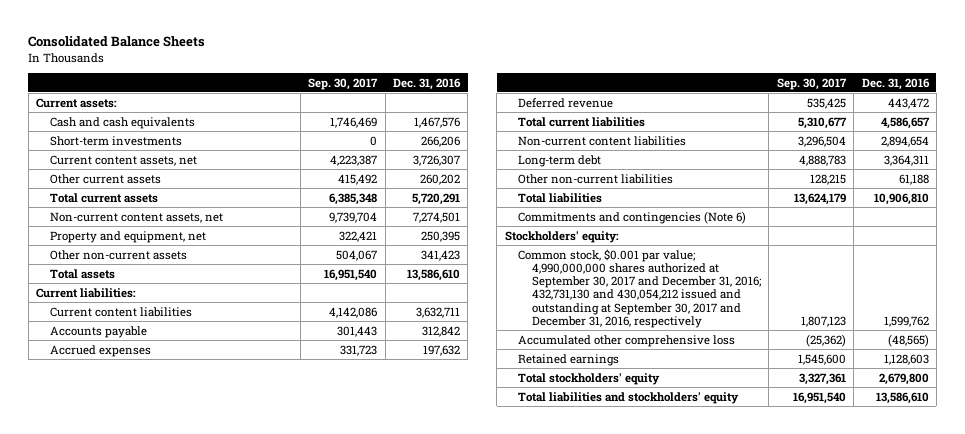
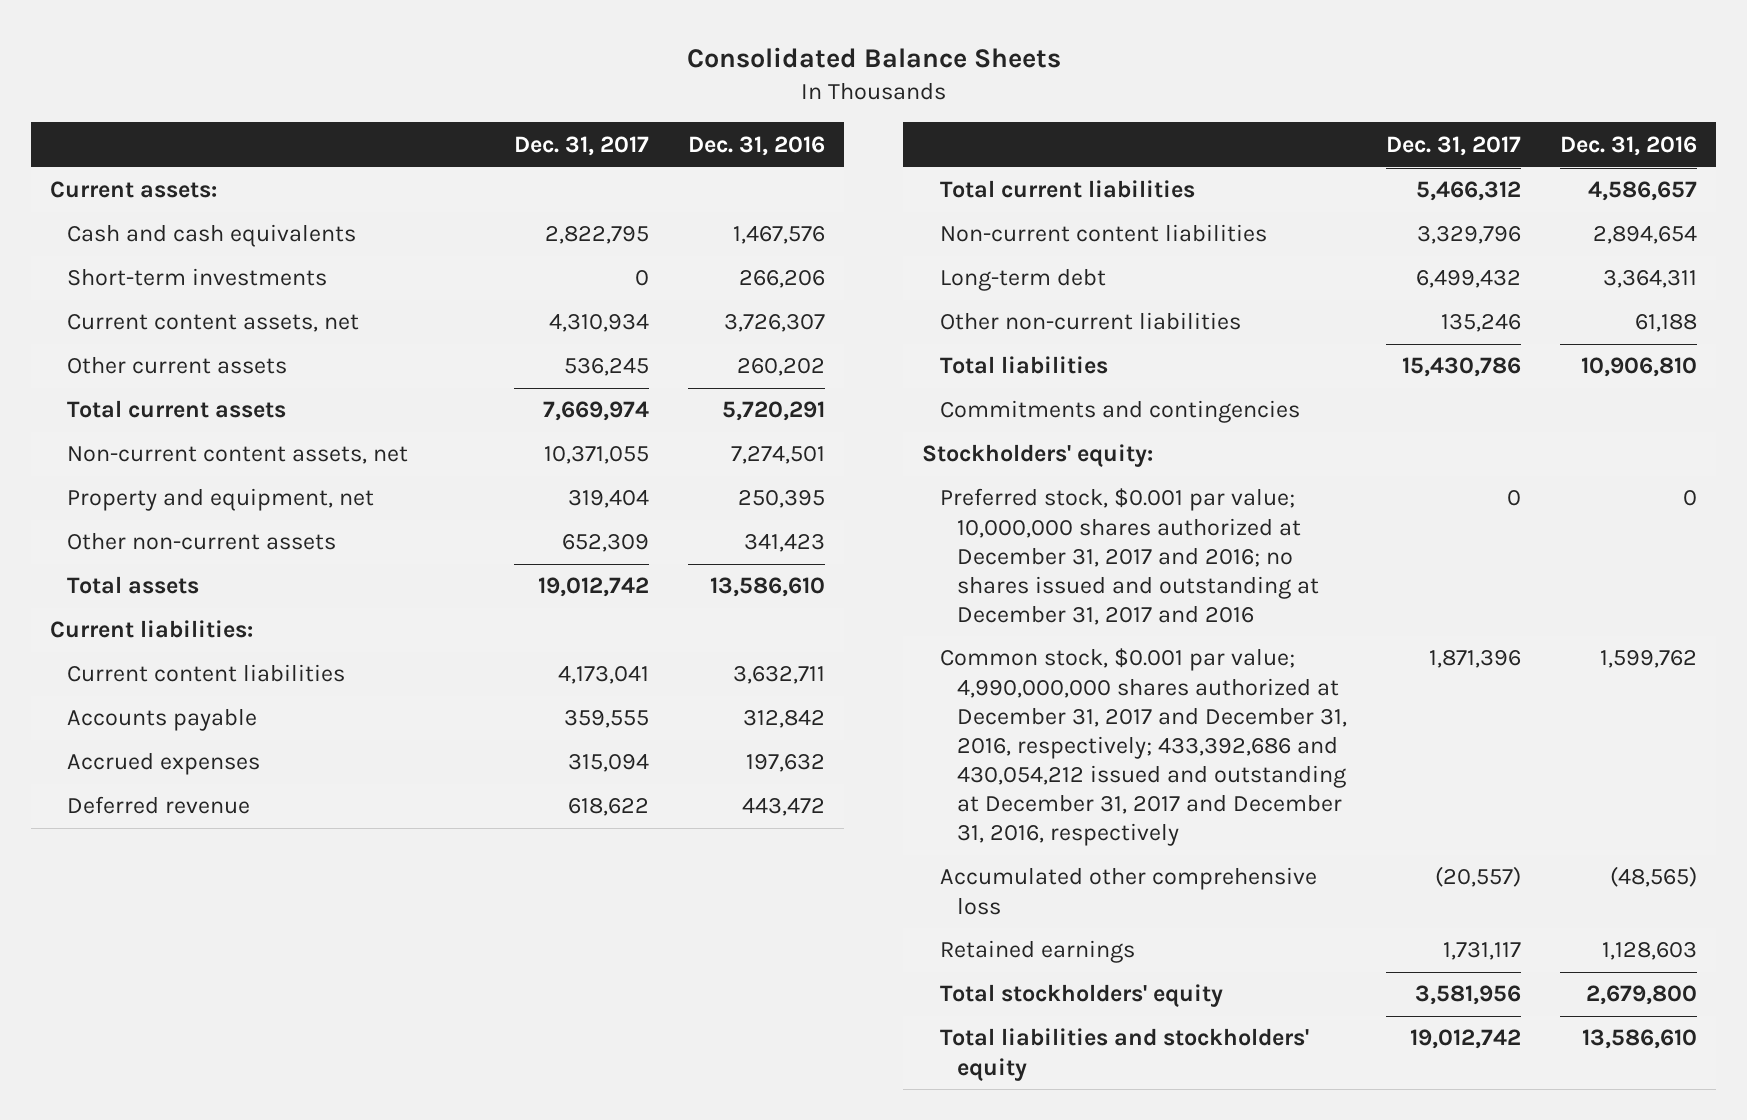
- | Sep. 30, 2017 | Dec. 31, 2016
+ | Dec. 31, 2017 | Dec. 31, 2016
- Commitments and contingencies (Note 6)
+ Commitments and contingencies
- Common stock, $0.001 par value; 4,990,000,000 shares authorized at September 30, 2017 and December 31, 2016; 432,731,130 and 430,054,212 issued and outstanding at September 30, 2017 and December 31, 2016, respectively | 1,807,123 | 1,599,762
+ Preferred stock, $0.001 par value; 10,000,000 shares authorized at December 31, 2017 and 2016; no shares issued and outstanding at December 31, 2017 and 2016 | 0 | 0
+ Common stock, $0.001 par value; 4,990,000,000 shares authorized at December 31, 2017 and December 31, 2016, respectively; 433,392,686 and 430,054,212 issued and outstanding at December 31, 2017 and December 31, 2016, respectively | 1,871,396 | 1,599,762

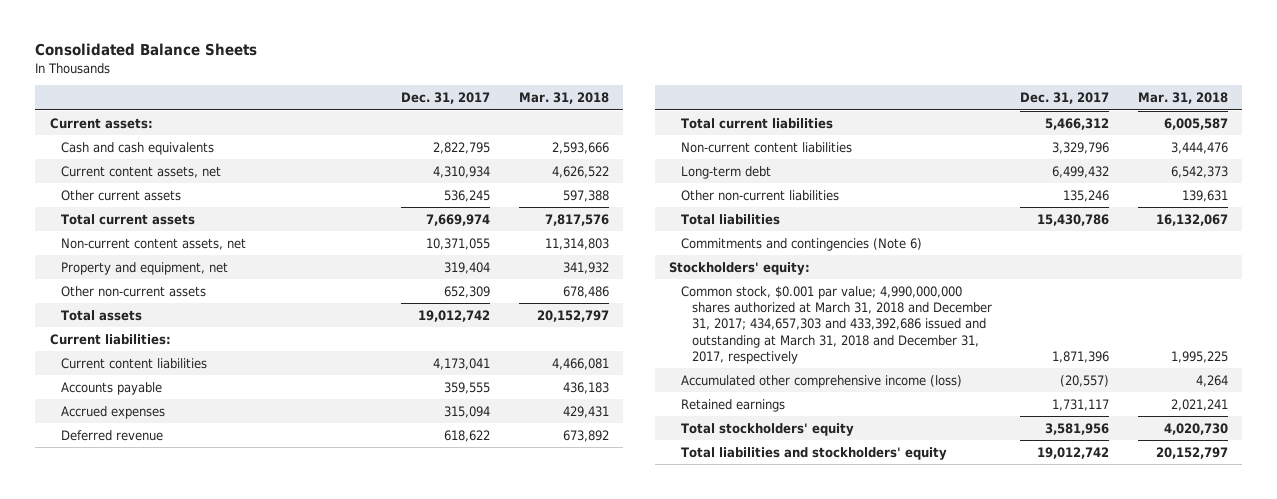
- | Dec. 31, 2017 | Dec. 31, 2016
+ | Dec. 31, 2017 | Mar. 31, 2018
- Short-term investments | 0 | 266,206
- Commitments and contingencies
+ Commitments and contingencies (Note 6)
- Preferred stock, $0.001 par value; 10,000,000 shares authorized at December 31, 2017 and 2016; no shares issued and outstanding at December 31, 2017 and 2016 | 0 | 0
- Common stock, $0.001 par value; 4,990,000,000 shares authorized at December 31, 2017 and December 31, 2016, respectively; 433,392,686 and 430,054,212 issued and outstanding at December 31, 2017 and December 31, 2016, respectively | 1,871,396 | 1,599,762
- Accumulated other comprehensive loss | (20,557) | (48,565)
+ Common stock, $0.001 par value; 4,990,000,000 shares authorized at March 31, 2018 and December 31, 2017; 434,657,303 and 433,392,686 issued and outstanding at March 31, 2018 and December 31, 2017, respectively | 1,871,396 | 1,995,225
+ Accumulated other comprehensive income (loss) | (20,557) | 4,264

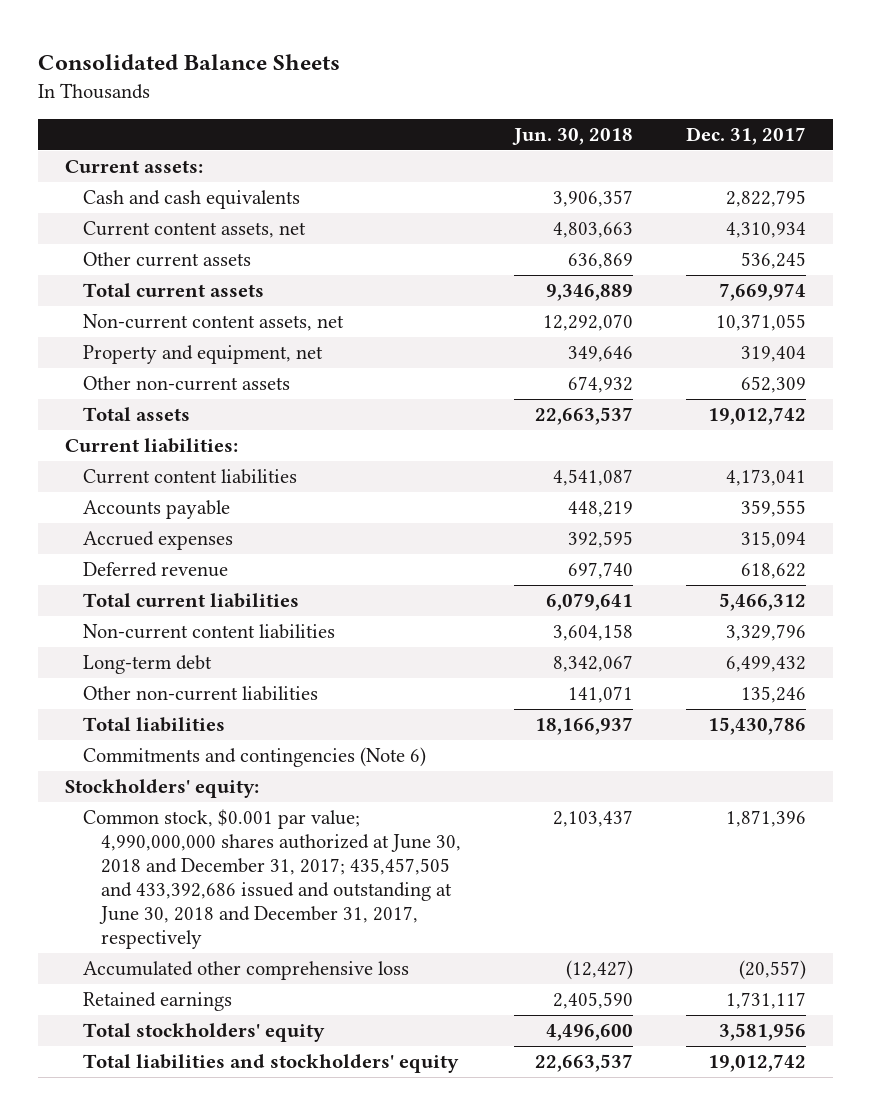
- | Dec. 31, 2017 | Mar. 31, 2018
+ | Jun. 30, 2018 | Dec. 31, 2017
- Common stock, $0.001 par value; 4,990,000,000 shares authorized at March 31, 2018 and December 31, 2017; 434,657,303 and 433,392,686 issued and outstanding at March 31, 2018 and December 31, 2017, respectively | 1,871,396 | 1,995,225
- Accumulated other comprehensive income (loss) | (20,557) | 4,264
+ Common stock, $0.001 par value; 4,990,000,000 shares authorized at June 30, 2018 and December 31, 2017; 435,457,505 and 433,392,686 issued and outstanding at June 30, 2018 and December 31, 2017, respectively | 2,103,437 | 1,871,396
+ Accumulated other comprehensive loss | (12,427) | (20,557)

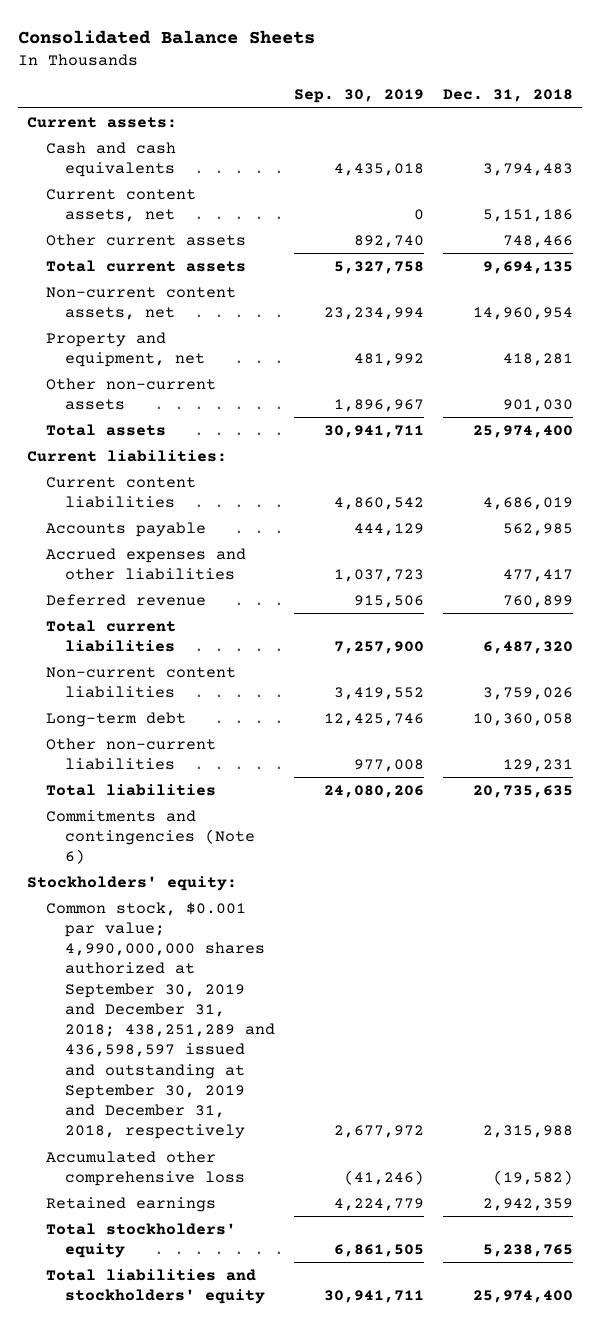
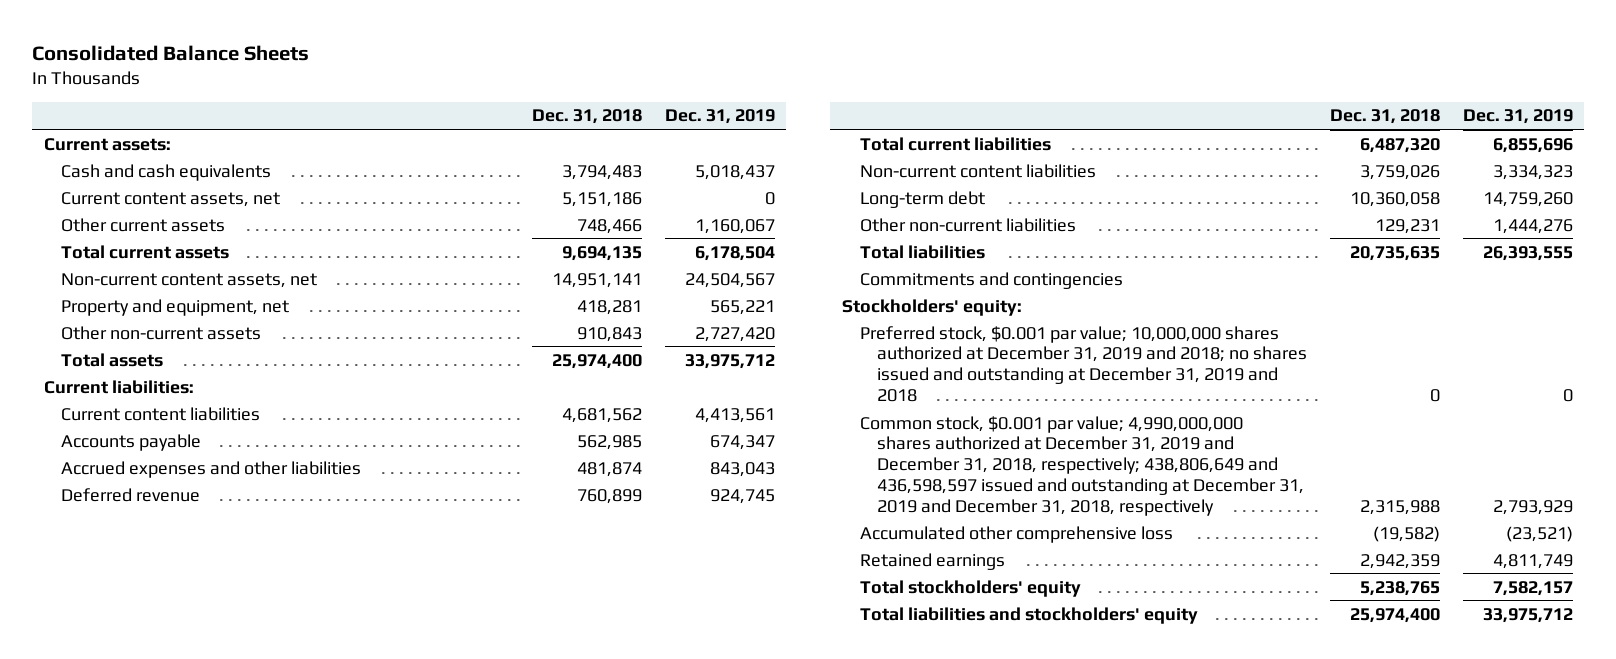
- | Sep. 30, 2019 | Dec. 31, 2018
+ | Dec. 31, 2018 | Dec. 31, 2019
- Non-current content assets, net | 23,234,994 | 14,960,954
+ Non-current content assets, net | 14,951,141 | 24,504,567
- Other non-current assets | 1,896,967 | 901,030
+ Other non-current assets | 910,843 | 2,727,420
- Current content liabilities | 4,860,542 | 4,686,019
+ Current content liabilities | 4,681,562 | 4,413,561
- Accrued expenses and other liabilities | 1,037,723 | 477,417
+ Accrued expenses and other liabilities | 481,874 | 843,043
- Commitments and contingencies (Note 6)
+ Commitments and contingencies
- Common stock, $0.001 par value; 4,990,000,000 shares authorized at September 30, 2019 and December 31, 2018; 438,251,289 and 436,598,597 issued and outstanding at September 30, 2019 and December 31, 2018, respectively | 2,677,972 | 2,315,988
+ Preferred stock, $0.001 par value; 10,000,000 shares authorized at December 31, 2019 and 2018; no shares issued and outstanding at December 31, 2019 and 2018 | 0 | 0
+ Common stock, $0.001 par value; 4,990,000,000 shares authorized at December 31, 2019 and December 31, 2018, respectively; 438,806,649 and 436,598,597 issued and outstanding at December 31, 2019 and December 31, 2018, respectively | 2,315,988 | 2,793,929

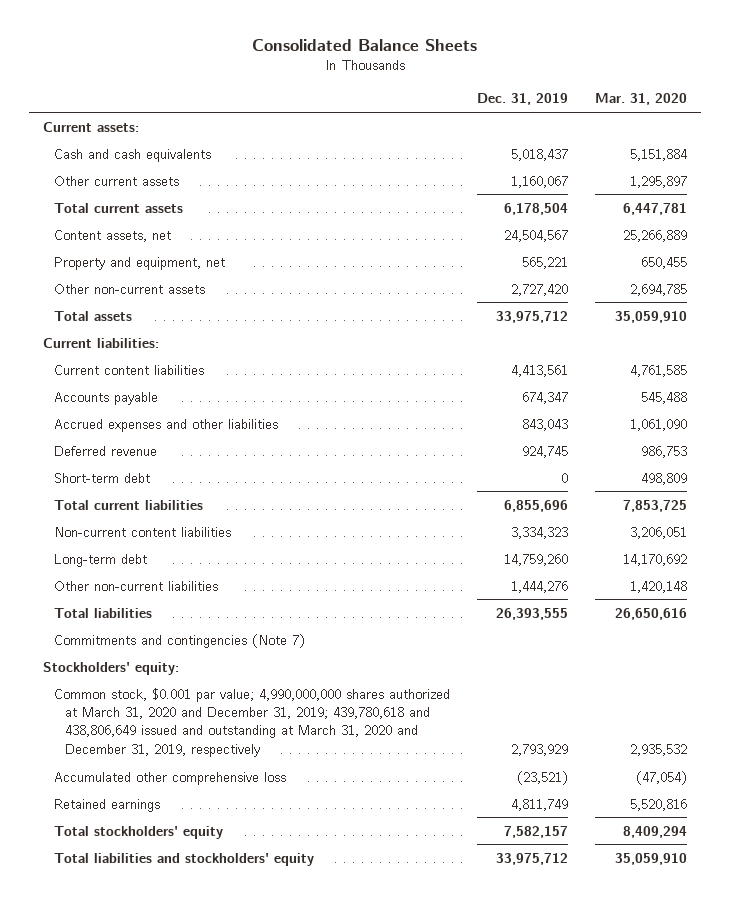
- | Dec. 31, 2018 | Dec. 31, 2019
+ | Dec. 31, 2019 | Mar. 31, 2020
- Current content assets, net | 5,151,186 | 0
- Non-current content assets, net | 14,951,141 | 24,504,567
+ Content assets, net | 24,504,567 | 25,266,889
+ Short-term debt | 0 | 498,809
- Commitments and contingencies
+ Commitments and contingencies (Note 7)
- Preferred stock, $0.001 par value; 10,000,000 shares authorized at December 31, 2019 and 2018; no shares issued and outstanding at December 31, 2019 and 2018 | 0 | 0
- Common stock, $0.001 par value; 4,990,000,000 shares authorized at December 31, 2019 and December 31, 2018, respectively; 438,806,649 and 436,598,597 issued and outstanding at December 31, 2019 and December 31, 2018, respectively | 2,315,988 | 2,793,929
+ Common stock, $0.001 par value; 4,990,000,000 shares authorized at March 31, 2020 and December 31, 2019; 439,780,618 and 438,806,649 issued and outstanding at March 31, 2020 and December 31, 2019, respectively | 2,793,929 | 2,935,532

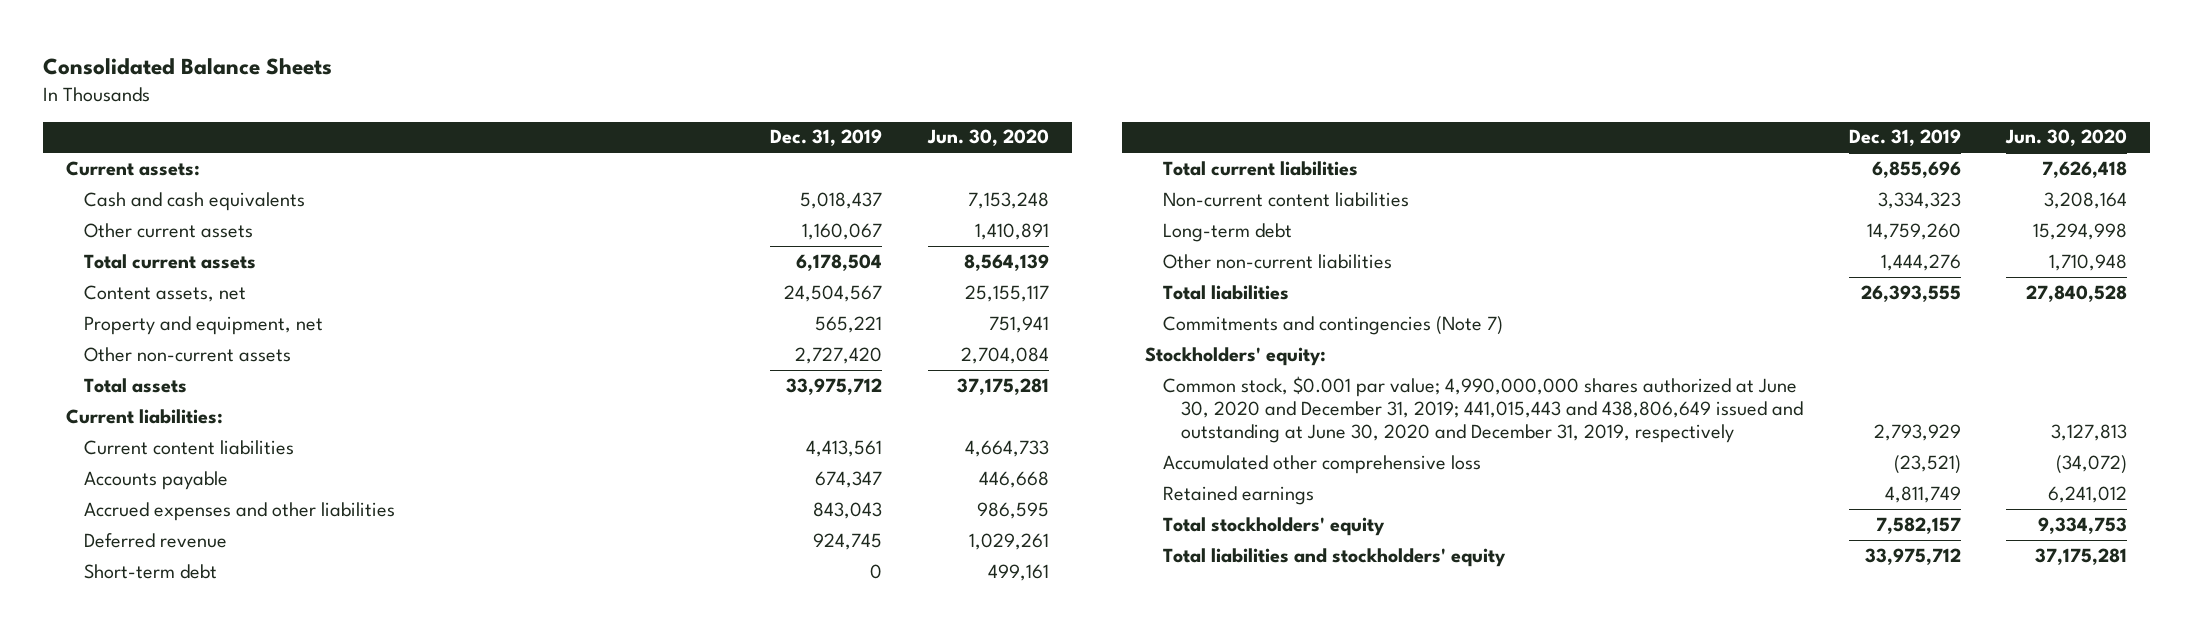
- | Dec. 31, 2019 | Mar. 31, 2020
+ | Dec. 31, 2019 | Jun. 30, 2020
- Common stock, $0.001 par value; 4,990,000,000 shares authorized at March 31, 2020 and December 31, 2019; 439,780,618 and 438,806,649 issued and outstanding at March 31, 2020 and December 31, 2019, respectively | 2,793,929 | 2,935,532
+ Common stock, $0.001 par value; 4,990,000,000 shares authorized at June 30, 2020 and December 31, 2019; 441,015,443 and 438,806,649 issued and outstanding at June 30, 2020 and December 31, 2019, respectively | 2,793,929 | 3,127,813

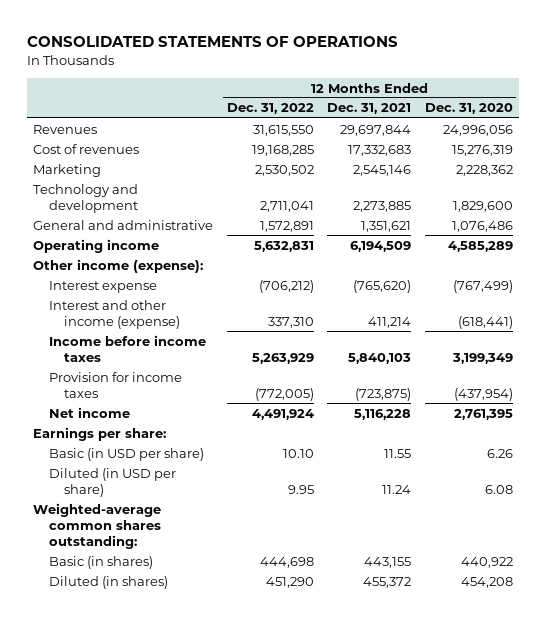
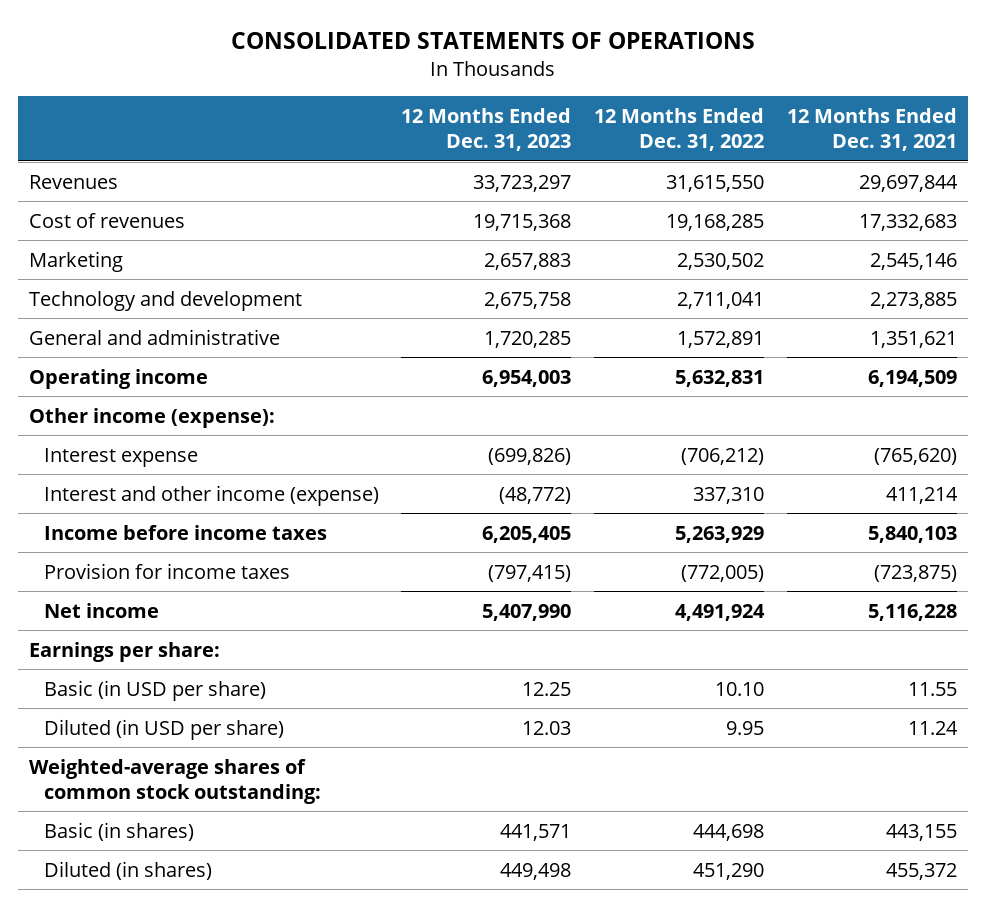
- | 12 Months Ended Dec. 31, 2022 | 12 Months Ended Dec. 31, 2021 | 12 Months Ended Dec. 31, 2020
+ | 12 Months Ended Dec. 31, 2023 | 12 Months Ended Dec. 31, 2022 | 12 Months Ended Dec. 31, 2021
- Weighted-average common shares outstanding:
+ Weighted-average shares of common stock outstanding:

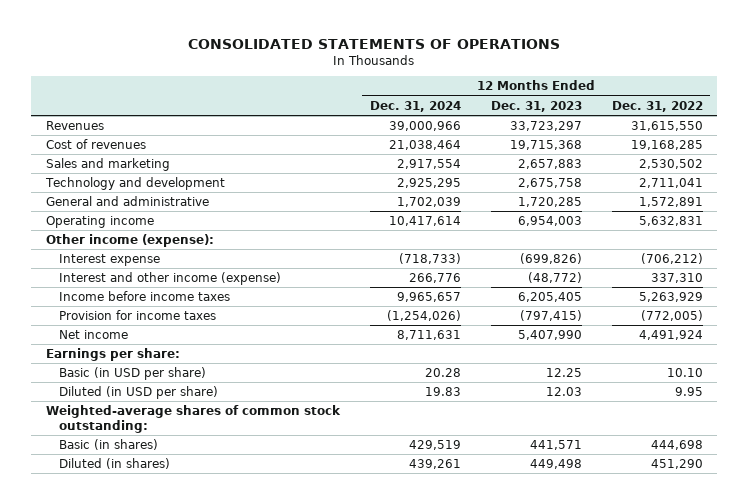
- | 12 Months Ended Dec. 31, 2023 | 12 Months Ended Dec. 31, 2022 | 12 Months Ended Dec. 31, 2021
+ | 12 Months Ended Dec. 31, 2024 | 12 Months Ended Dec. 31, 2023 | 12 Months Ended Dec. 31, 2022
- Marketing | 2,657,883 | 2,530,502 | 2,545,146
+ Sales and marketing | 2,917,554 | 2,657,883 | 2,530,502

